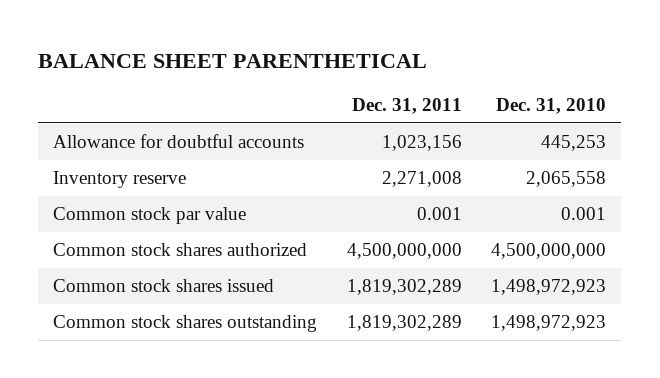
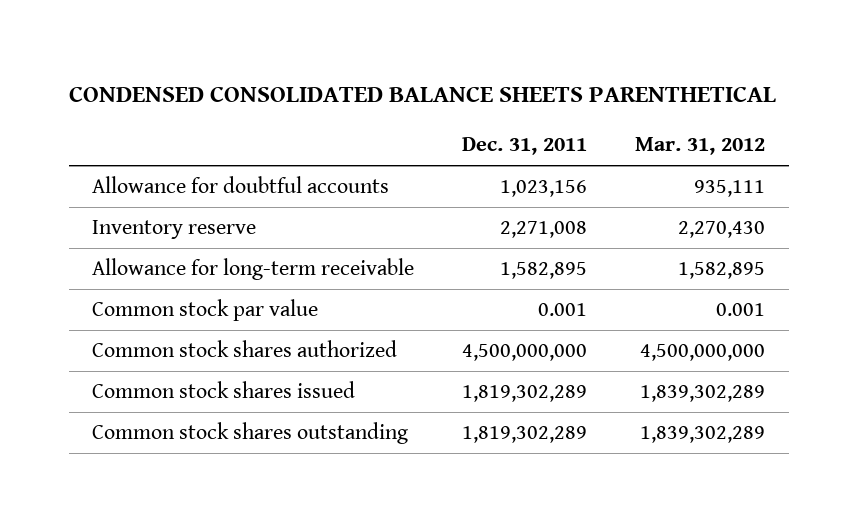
- BALANCE SHEET PARENTHETICAL
+ CONDENSED CONSOLIDATED BALANCE SHEETS PARENTHETICAL
- | Dec. 31, 2011 | Dec. 31, 2010
+ | Dec. 31, 2011 | Mar. 31, 2012
+ Allowance for long-term receivable | 1,582,895 | 1,582,895

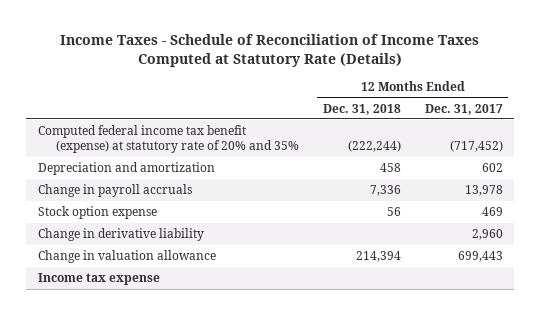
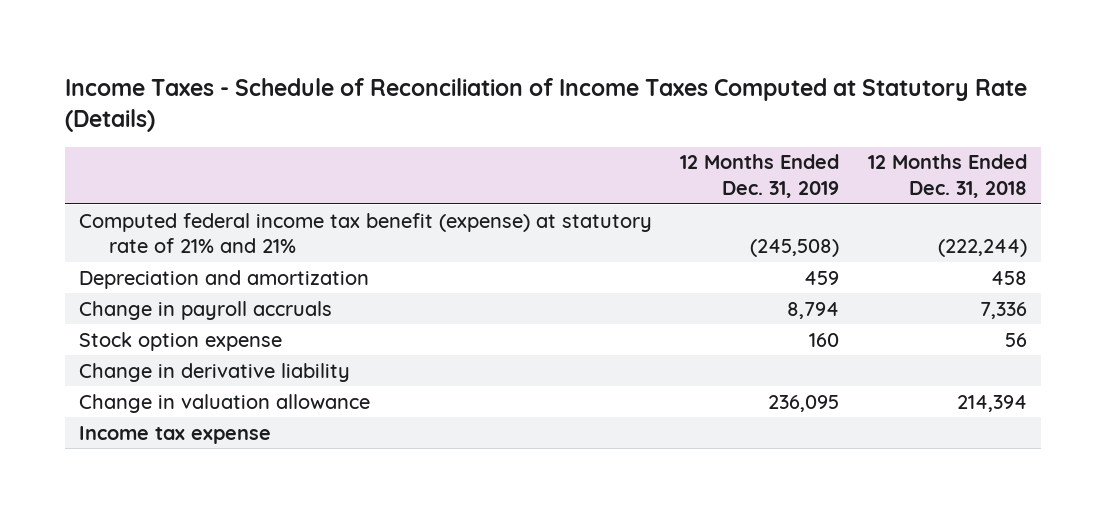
- | 12 Months Ended Dec. 31, 2018 | 12 Months Ended Dec. 31, 2017
+ | 12 Months Ended Dec. 31, 2019 | 12 Months Ended Dec. 31, 2018
- Computed federal income tax benefit (expense) at statutory rate of 20% and 35% | (222,244) | (717,452)
+ Computed federal income tax benefit (expense) at statutory rate of 21% and 21% | (245,508) | (222,244)

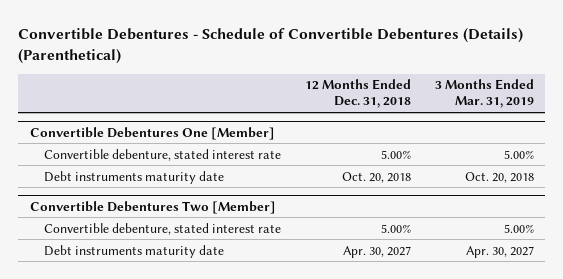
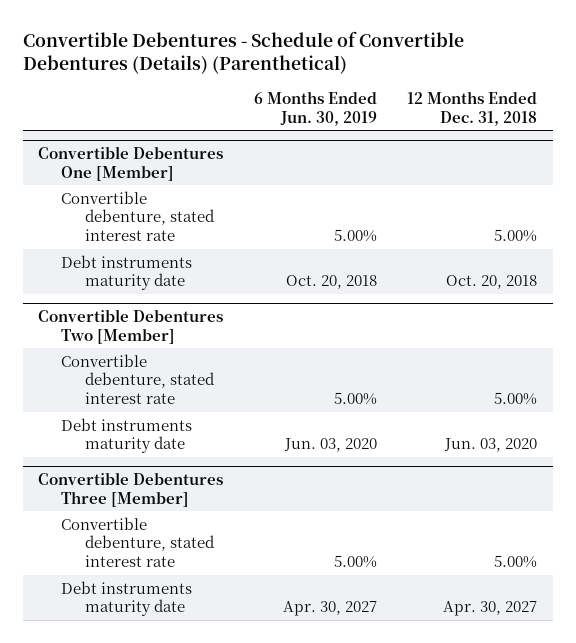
- | 12 Months Ended Dec. 31, 2018 | 3 Months Ended Mar. 31, 2019
+ | 6 Months Ended Jun. 30, 2019 | 12 Months Ended Dec. 31, 2018
@ Convertible Debentures Two [Member]
+ Debt instruments maturity date | Jun. 03, 2020 | Jun. 03, 2020
+ Convertible Debentures Three [Member]
+ Convertible debenture, stated interest rate | 5.00% | 5.00%

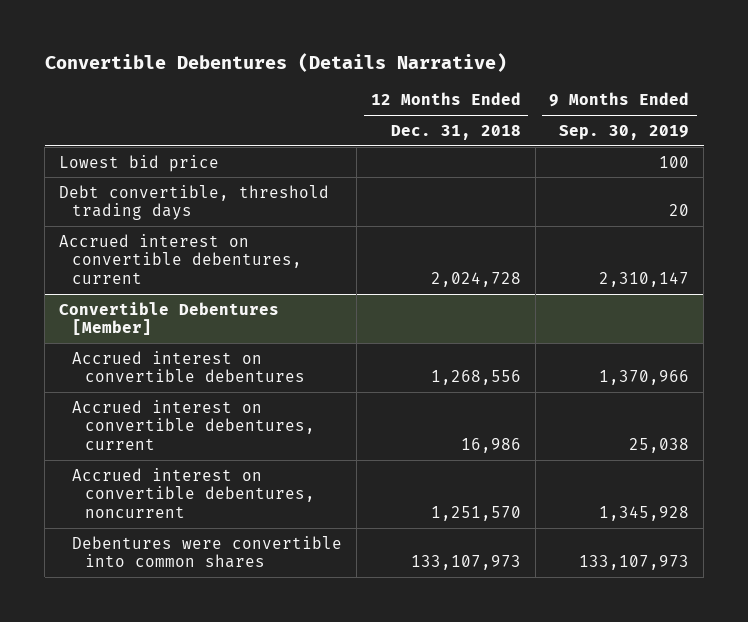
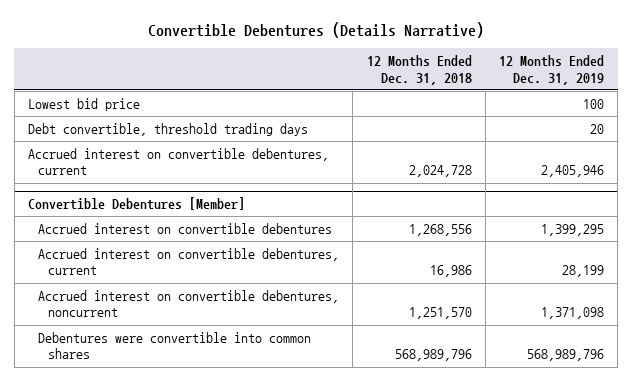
- | 12 Months Ended Dec. 31, 2018 | 9 Months Ended Sep. 30, 2019
+ | 12 Months Ended Dec. 31, 2018 | 12 Months Ended Dec. 31, 2019
@ Convertible Debentures [Member]
- Debentures were convertible into common shares | 133,107,973 | 133,107,973
+ Debentures were convertible into common shares | 568,989,796 | 568,989,796

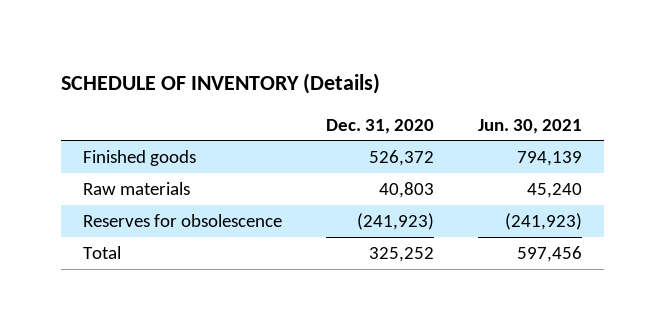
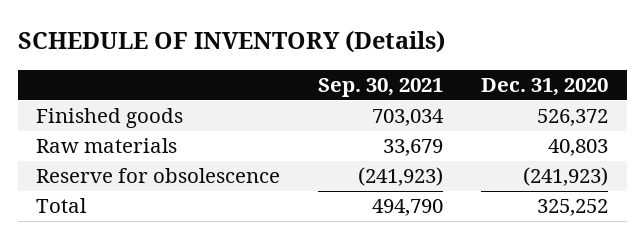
- | Dec. 31, 2020 | Jun. 30, 2021
+ | Sep. 30, 2021 | Dec. 31, 2020
- Reserves for obsolescence | (241,923) | (241,923)
+ Reserve for obsolescence | (241,923) | (241,923)

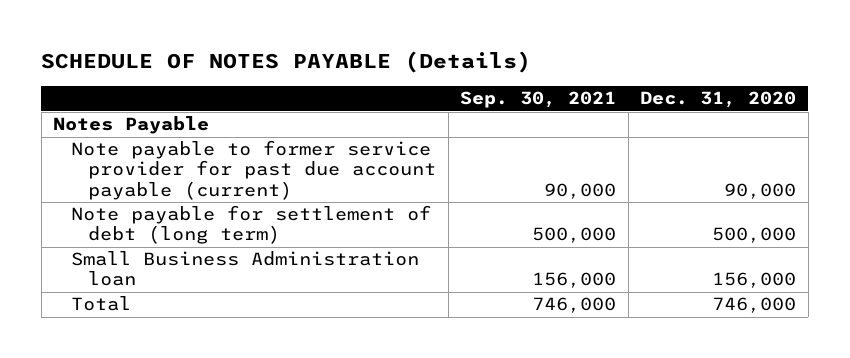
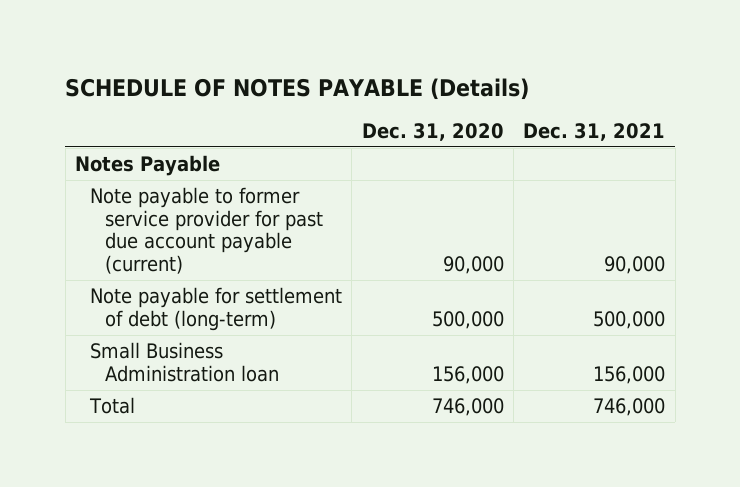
- | Sep. 30, 2021 | Dec. 31, 2020
+ | Dec. 31, 2020 | Dec. 31, 2021
- Note payable for settlement of debt (long term) | 500,000 | 500,000
+ Note payable for settlement of debt (long-term) | 500,000 | 500,000

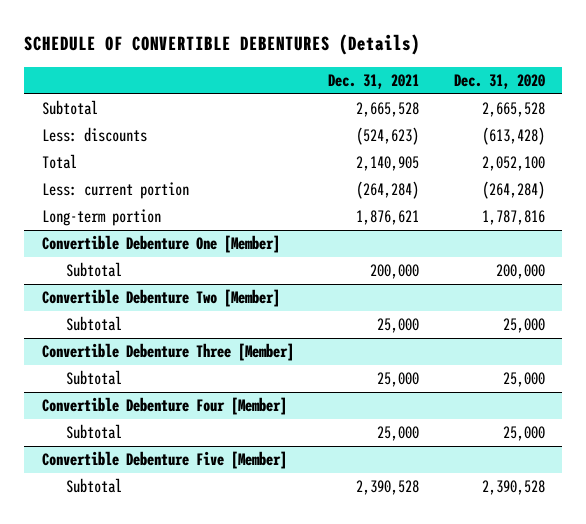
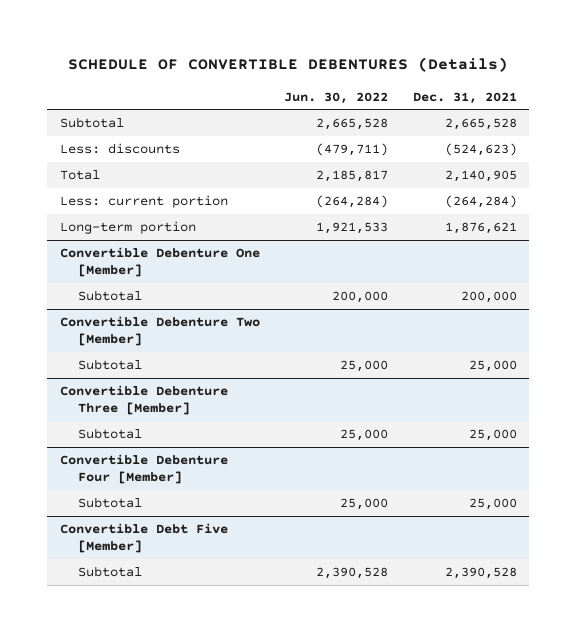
- | Dec. 31, 2021 | Dec. 31, 2020
+ | Jun. 30, 2022 | Dec. 31, 2021
- Convertible Debenture Five [Member]
+ Convertible Debt Five [Member]

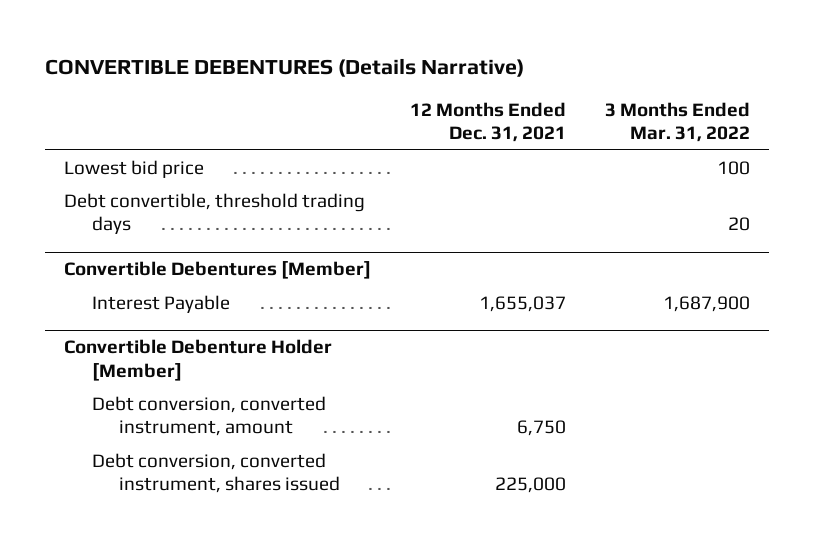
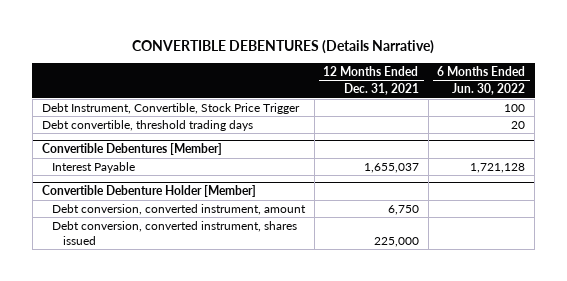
- | 12 Months Ended Dec. 31, 2021 | 3 Months Ended Mar. 31, 2022
+ | 12 Months Ended Dec. 31, 2021 | 6 Months Ended Jun. 30, 2022
- Lowest bid price | | 100
+ Debt Instrument, Convertible, Stock Price Trigger | | 100

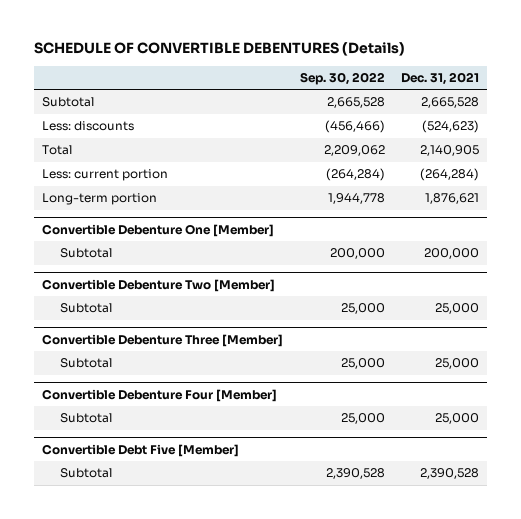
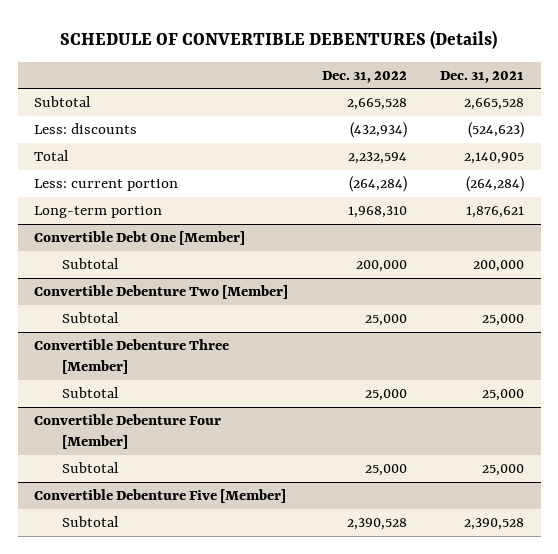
- | Sep. 30, 2022 | Dec. 31, 2021
+ | Dec. 31, 2022 | Dec. 31, 2021
- Convertible Debenture One [Member]
+ Convertible Debt One [Member]
- Convertible Debt Five [Member]
+ Convertible Debenture Five [Member]

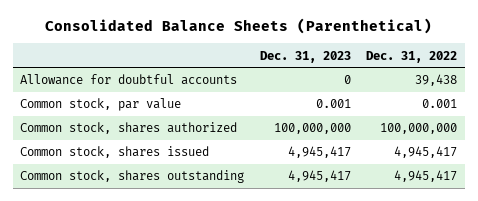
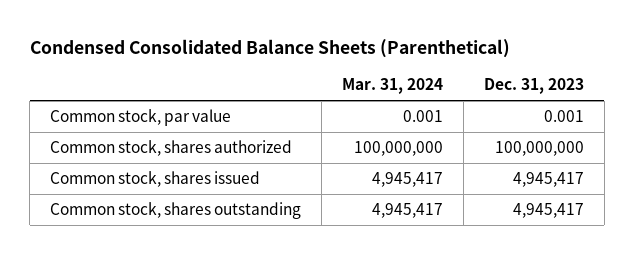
- Consolidated Balance Sheets (Parenthetical)
+ Condensed Consolidated Balance Sheets (Parenthetical)
- | Dec. 31, 2023 | Dec. 31, 2022
+ | Mar. 31, 2024 | Dec. 31, 2023
- Allowance for doubtful accounts | 0 | 39,438

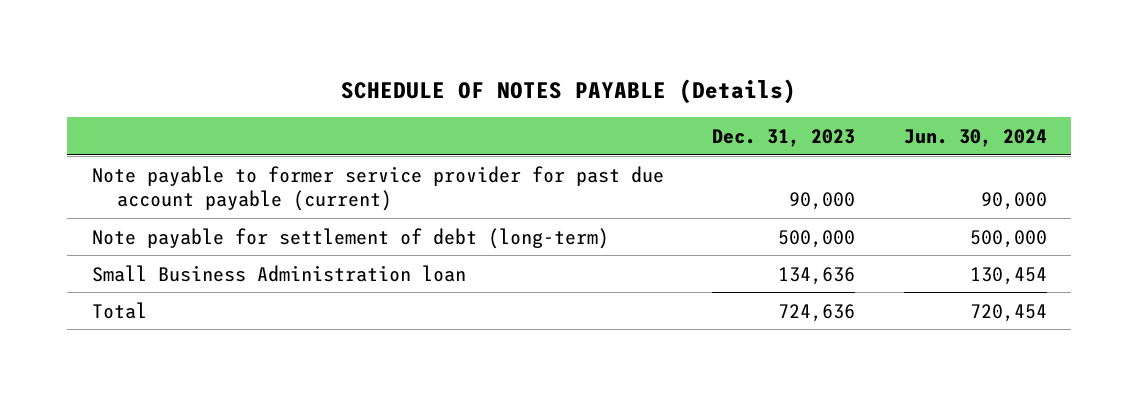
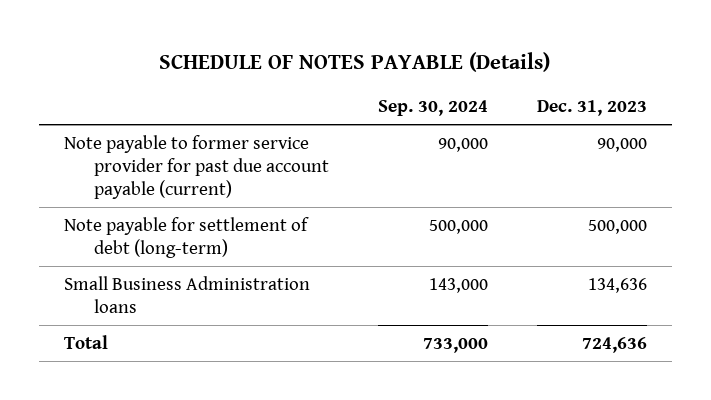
- | Dec. 31, 2023 | Jun. 30, 2024
+ | Sep. 30, 2024 | Dec. 31, 2023
- Small Business Administration loan | 134,636 | 130,454
+ Small Business Administration loans | 143,000 | 134,636

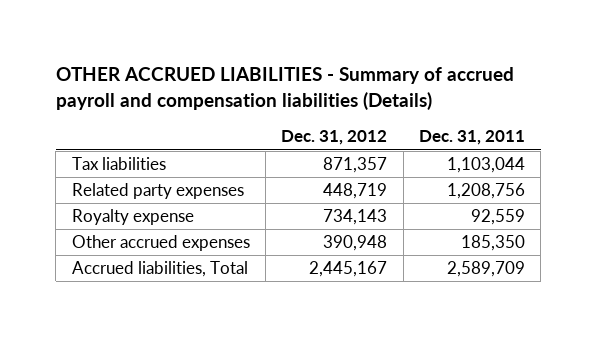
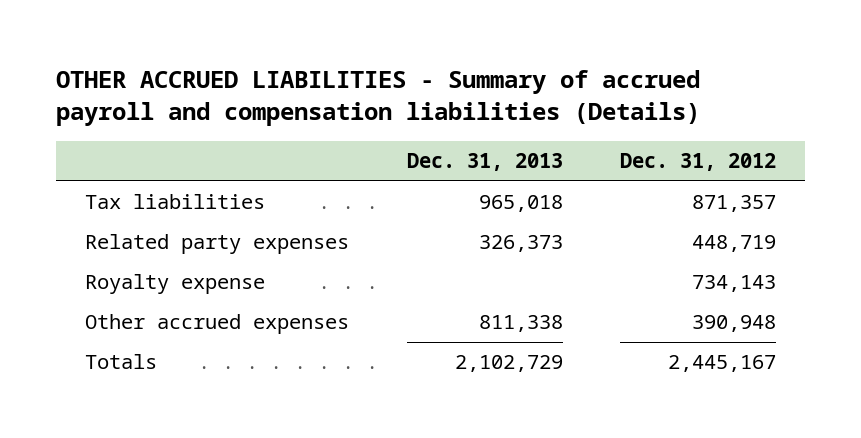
- | Dec. 31, 2012 | Dec. 31, 2011
+ | Dec. 31, 2013 | Dec. 31, 2012
- Accrued liabilities, Total | 2,445,167 | 2,589,709
+ Totals | 2,102,729 | 2,445,167

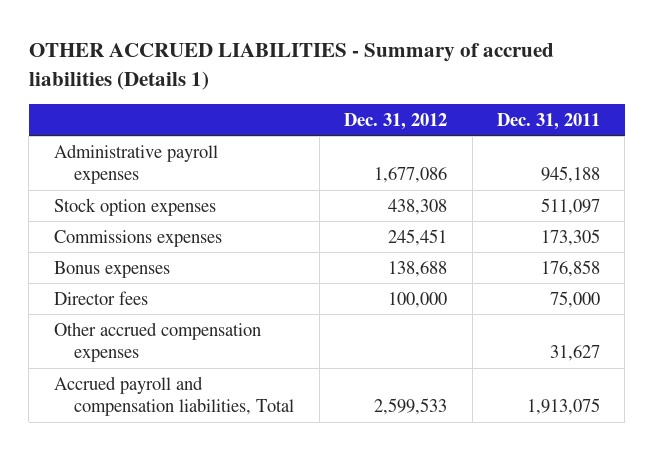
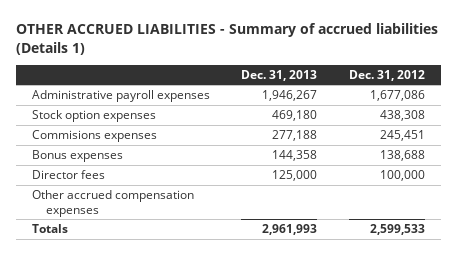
- | Dec. 31, 2012 | Dec. 31, 2011
+ | Dec. 31, 2013 | Dec. 31, 2012
- Commissions expenses | 245,451 | 173,305
+ Commisions expenses | 277,188 | 245,451
- Accrued payroll and compensation liabilities, Total | 2,599,533 | 1,913,075
+ Totals | 2,961,993 | 2,599,533

